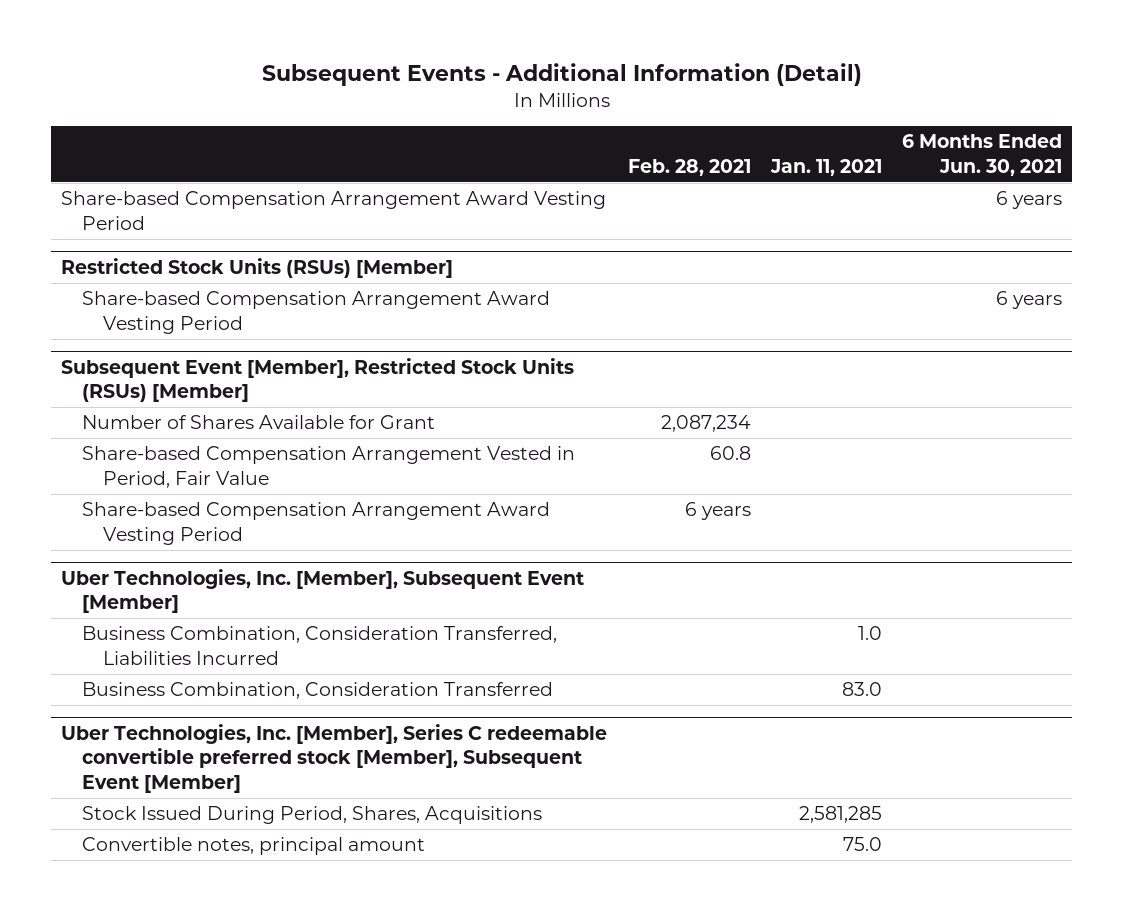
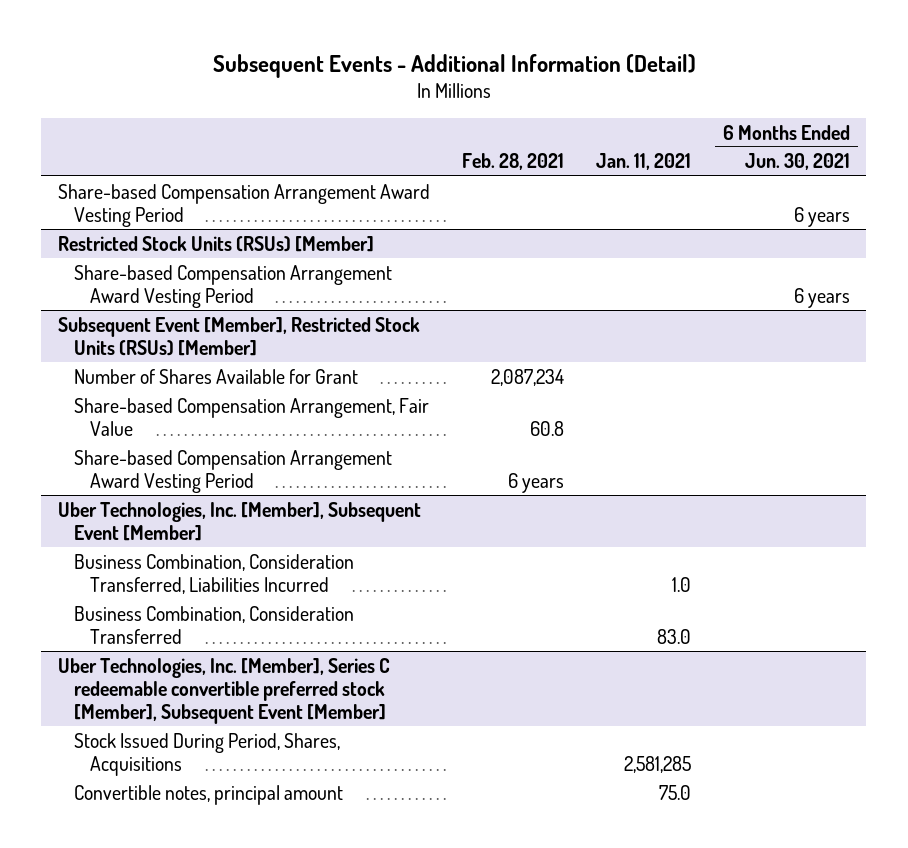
@ Subsequent Event [Member], Restricted Stock Units (RSUs) [Member]
- Share-based Compensation Arrangement Vested in Period, Fair Value | 60.8 | |
+ Share-based Compensation Arrangement, Fair Value | 60.8 | |

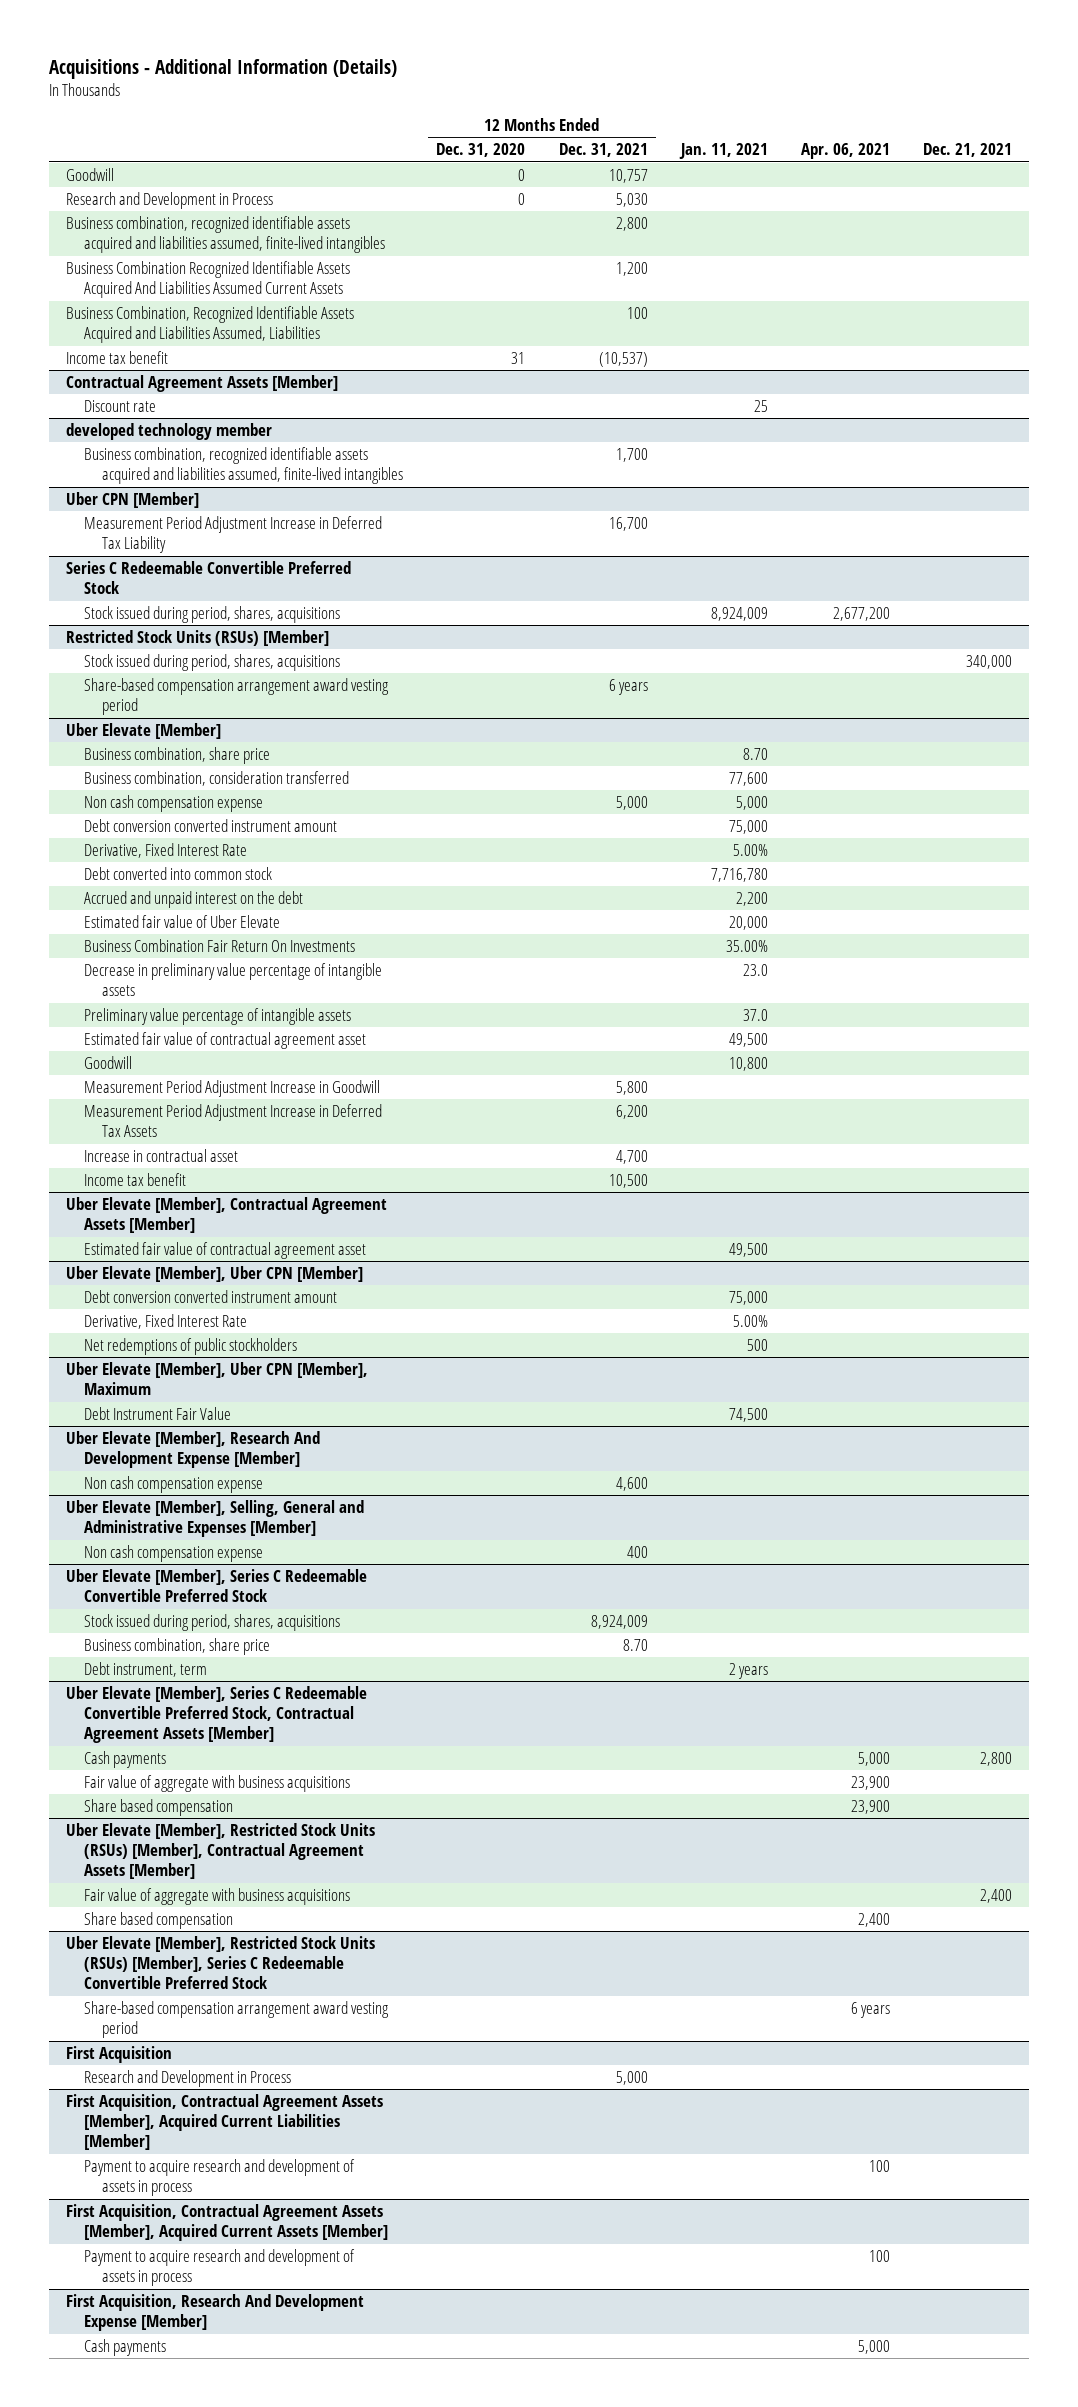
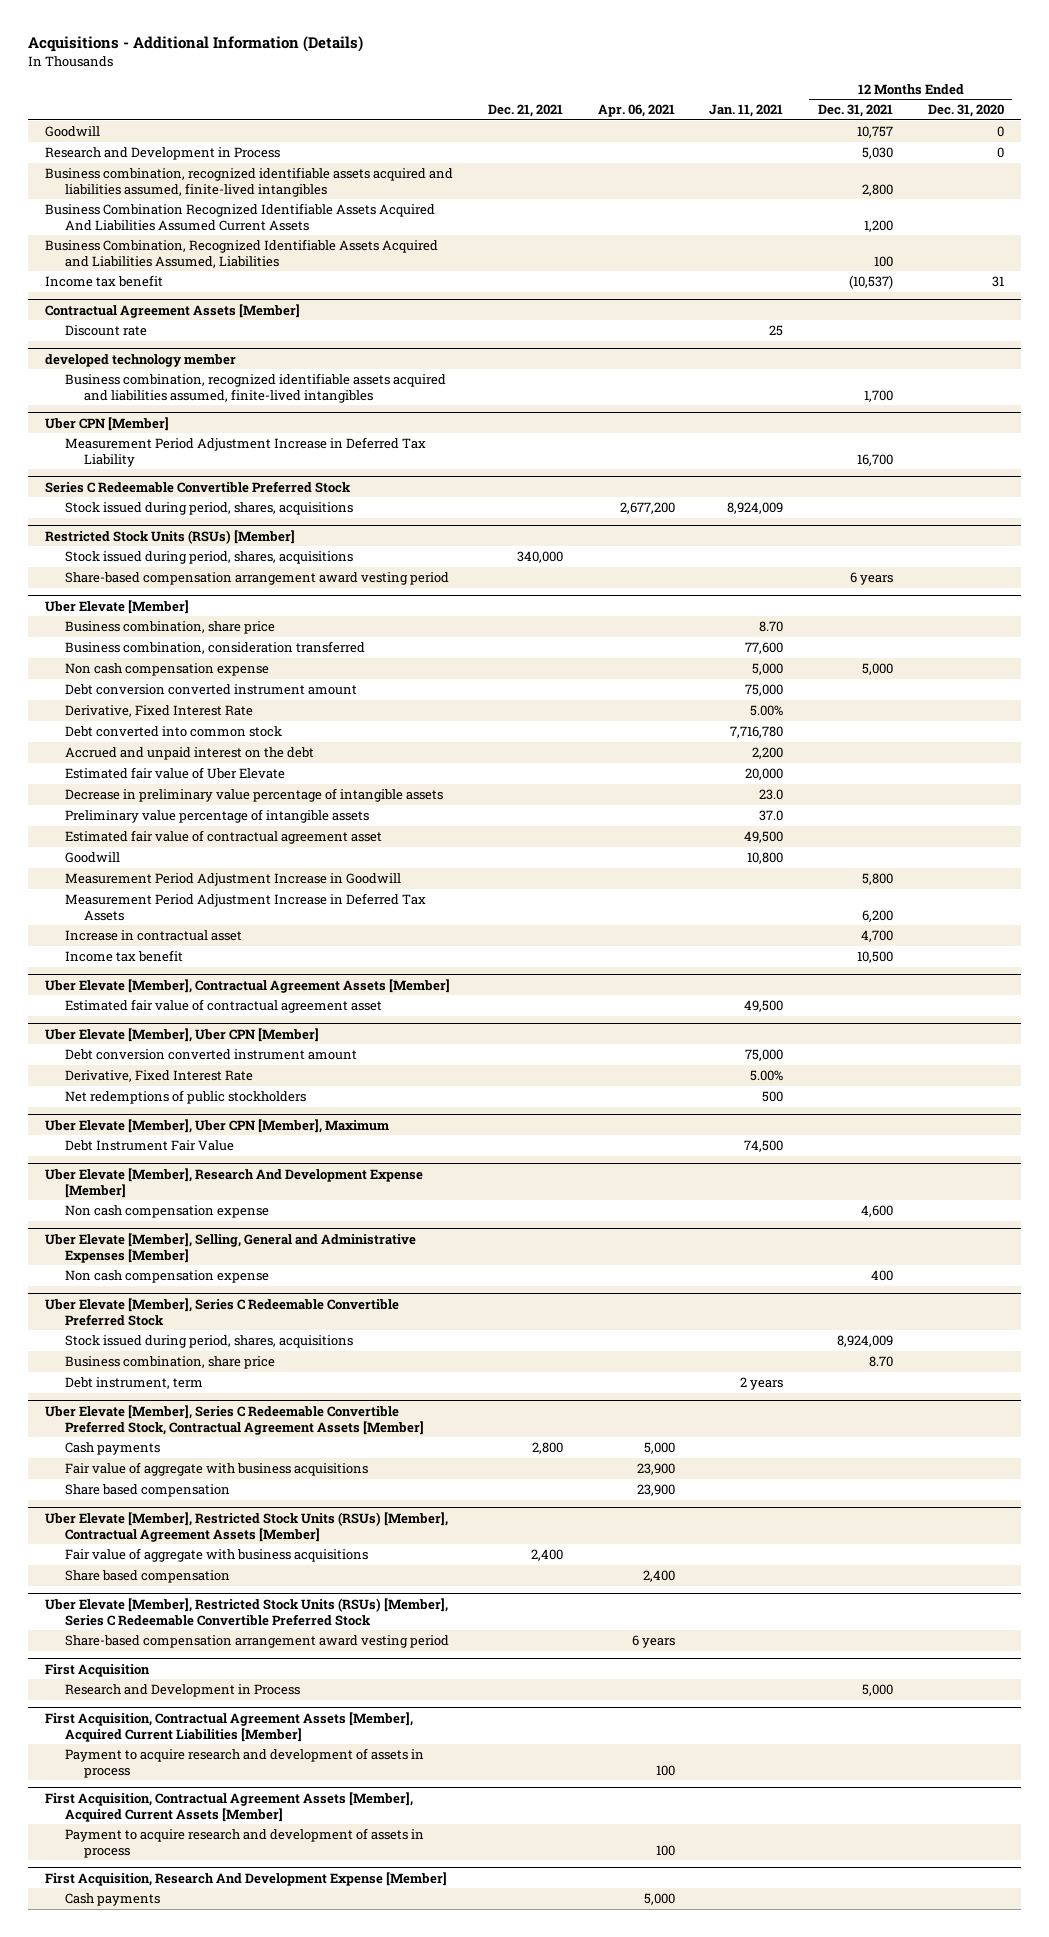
- | 12 Months Ended Dec. 31, 2020 | 12 Months Ended Dec. 31, 2021 | Jan. 11, 2021 | Apr. 06, 2021 | Dec. 21, 2021
+ | Dec. 21, 2021 | Apr. 06, 2021 | Jan. 11, 2021 | 12 Months Ended Dec. 31, 2021 | 12 Months Ended Dec. 31, 2020
@ Uber Elevate [Member]
- Business Combination Fair Return On Investments | | | 35.00% | |

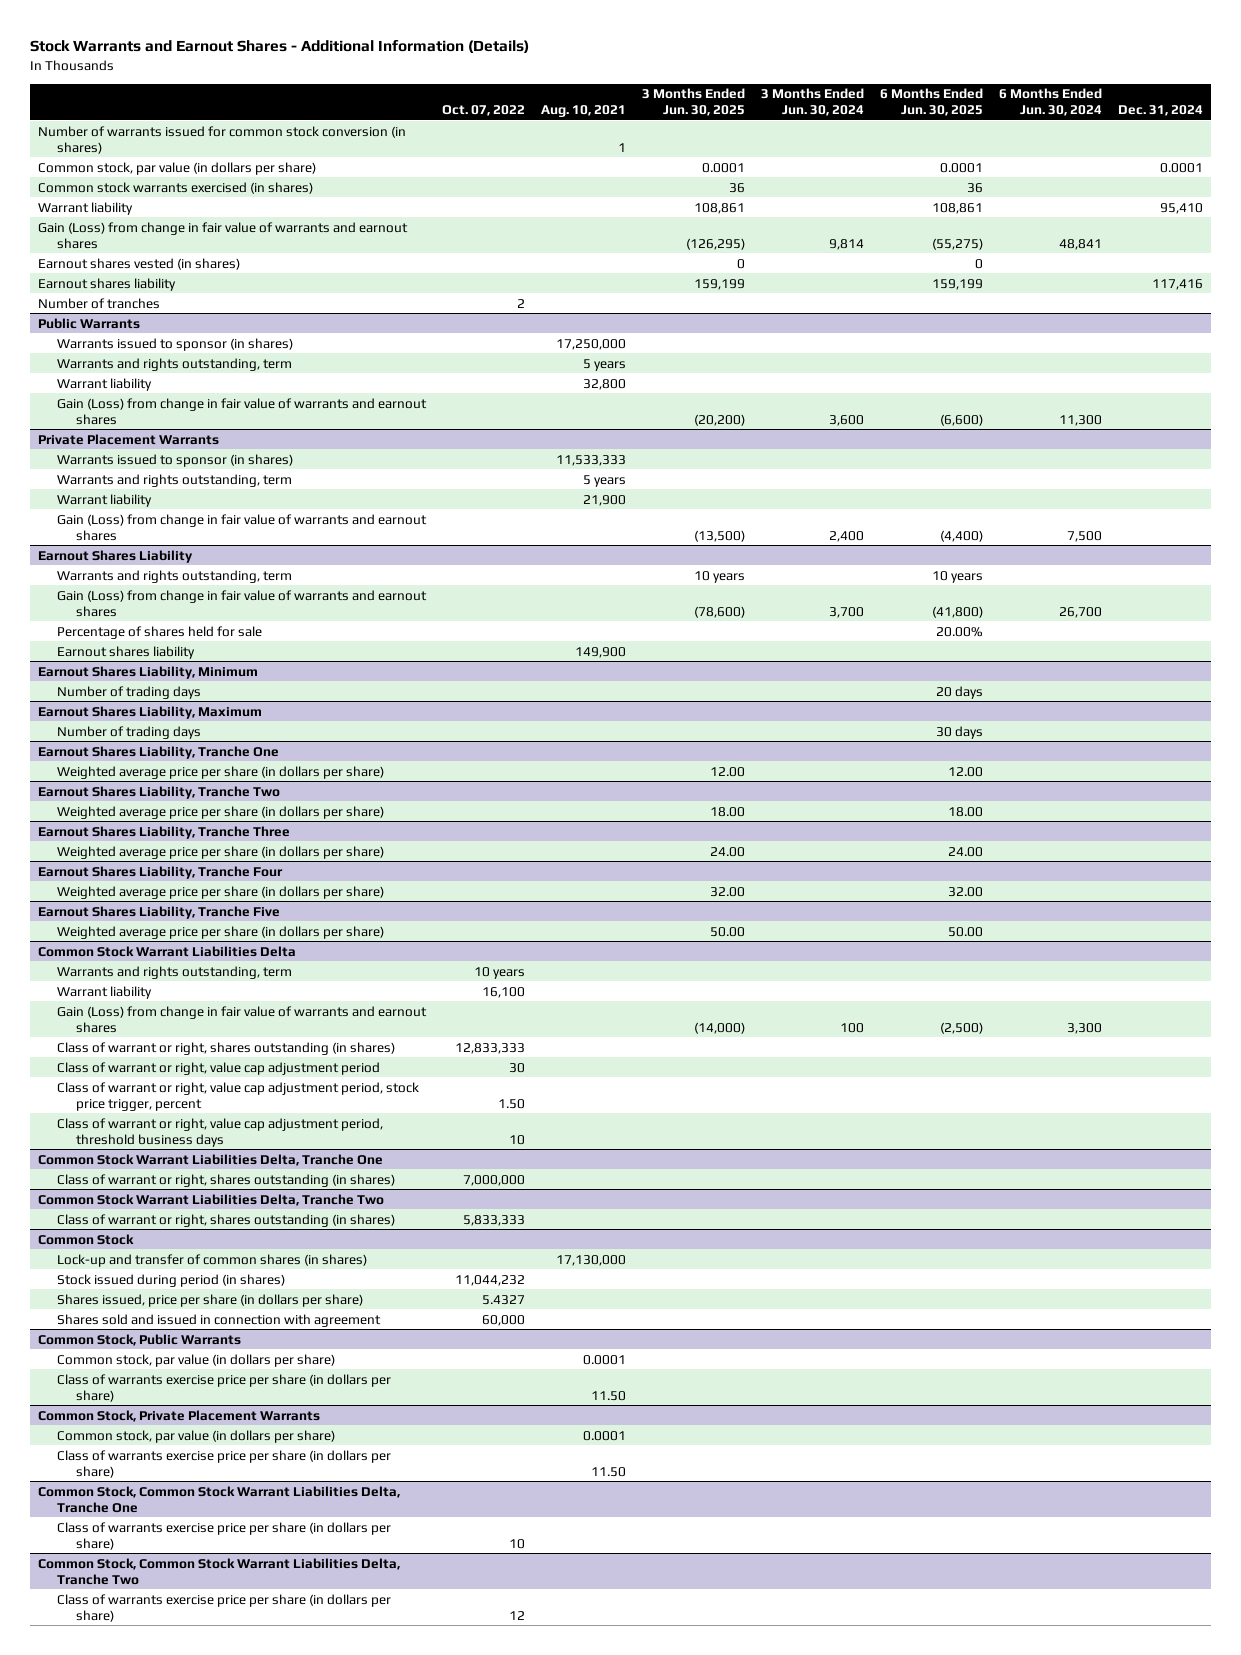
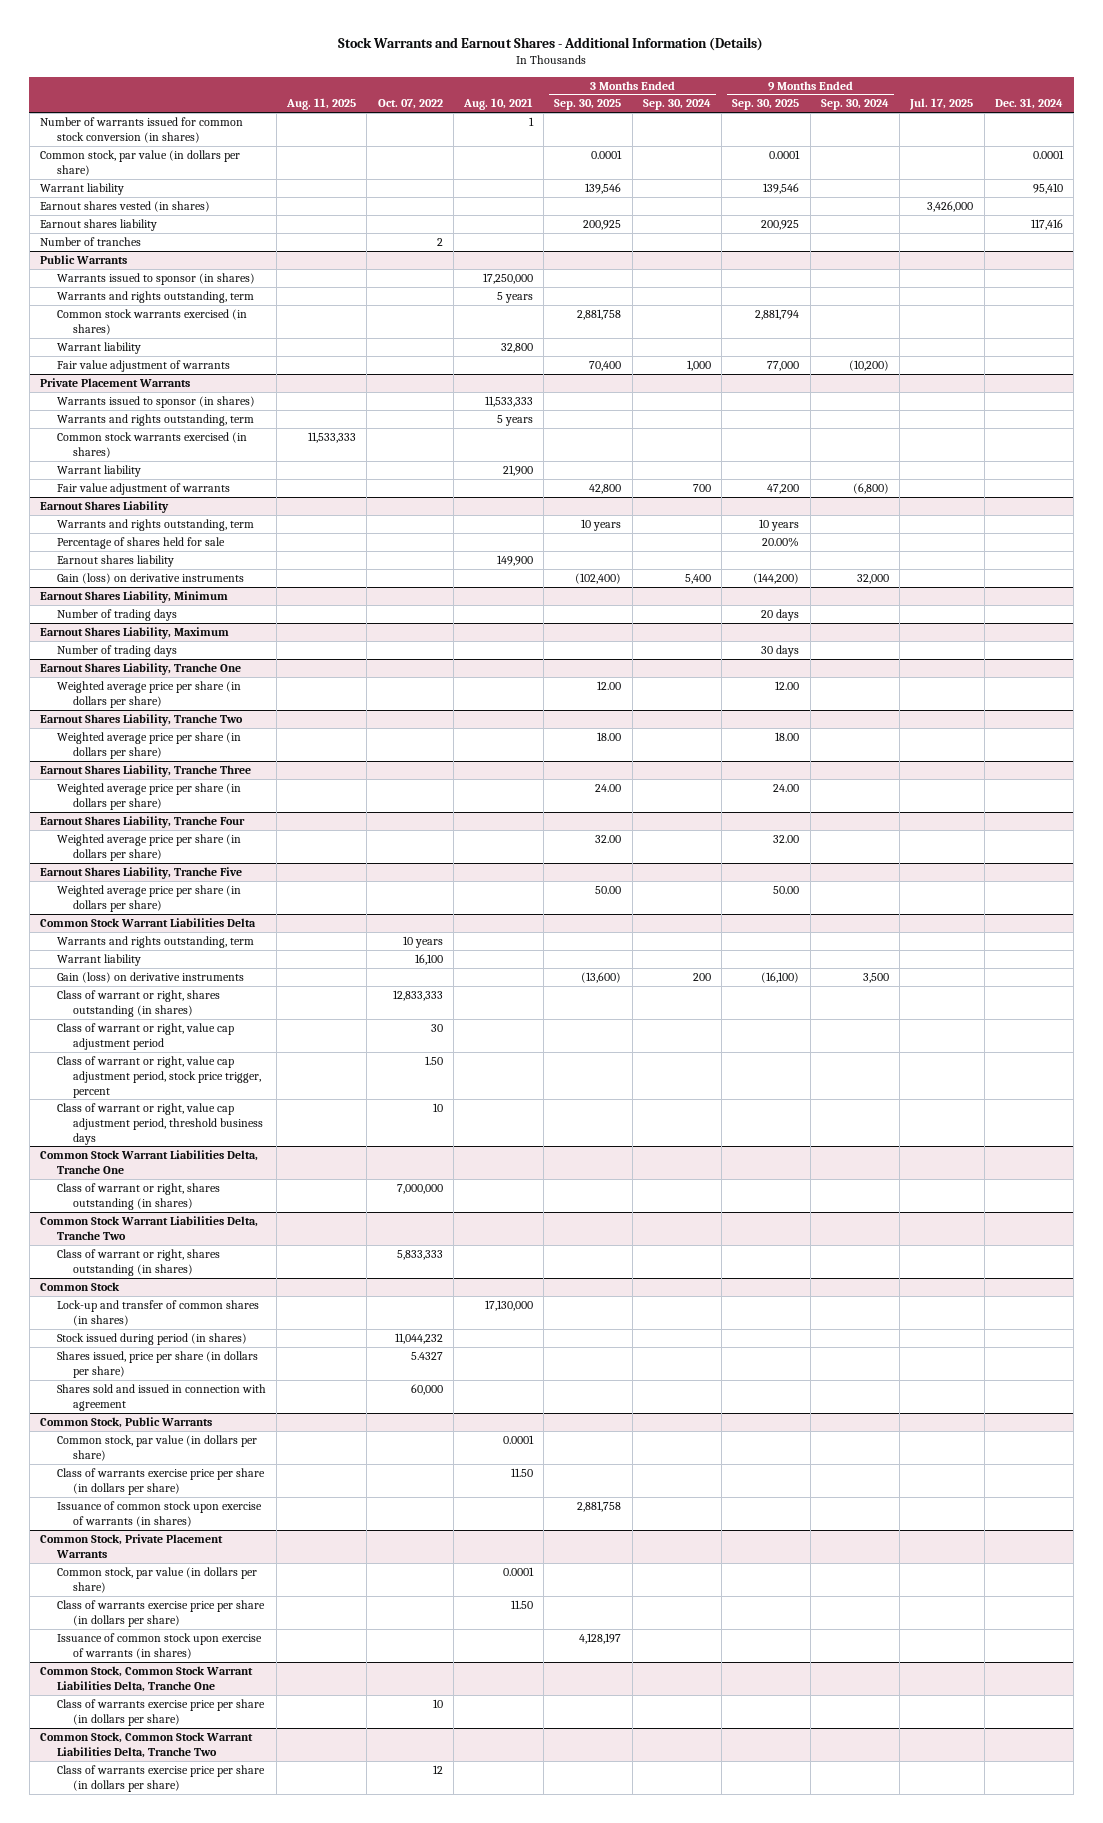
- | Oct. 07, 2022 | Aug. 10, 2021 | 3 Months Ended Jun. 30, 2025 | 3 Months Ended Jun. 30, 2024 | 6 Months Ended Jun. 30, 2025 | 6 Months Ended Jun. 30, 2024 | Dec. 31, 2024
+ | Aug. 11, 2025 | Oct. 07, 2022 | Aug. 10, 2021 | 3 Months Ended Sep. 30, 2025 | 3 Months Ended Sep. 30, 2024 | 9 Months Ended Sep. 30, 2025 | 9 Months Ended Sep. 30, 2024 | Jul. 17, 2025 | Dec. 31, 2024
- Common stock warrants exercised (in shares) | | | 36 | | 36 | |
- Gain (Loss) from change in fair value of warrants and earnout shares | | | (126,295) | 9,814 | (55,275) | 48,841 |
@ Public Warrants
+ Common stock warrants exercised (in shares) | | | | 2,881,758 | | 2,881,794 | | |
- Gain (Loss) from change in fair value of warrants and earnout shares | | | (20,200) | 3,600 | (6,600) | 11,300 |
+ Fair value adjustment of warrants | | | | 70,400 | 1,000 | 77,000 | (10,200) | |
@ Private Placement Warrants
+ Common stock warrants exercised (in shares) | 11,533,333 | | | | | | | |
- Gain (Loss) from change in fair value of warrants and earnout shares | | | (13,500) | 2,400 | (4,400) | 7,500 |
+ Fair value adjustment of warrants | | | | 42,800 | 700 | 47,200 | (6,800) | |
@ Earnout Shares Liability
- Gain (Loss) from change in fair value of warrants and earnout shares | | | (78,600) | 3,700 | (41,800) | 26,700 |
+ Gain (loss) on derivative instruments | | | | (102,400) | 5,400 | (144,200) | 32,000 | |
@ Common Stock Warrant Liabilities Delta
- Gain (Loss) from change in fair value of warrants and earnout shares | | | (14,000) | 100 | (2,500) | 3,300 |
+ Gain (loss) on derivative instruments | | | | (13,600) | 200 | (16,100) | 3,500 | |
@ Common Stock, Public Warrants
+ Issuance of common stock upon exercise of warrants (in shares) | | | | 2,881,758 | | | | |
@ Common Stock, Private Placement Warrants
+ Issuance of common stock upon exercise of warrants (in shares) | | | | 4,128,197 | | | | |

